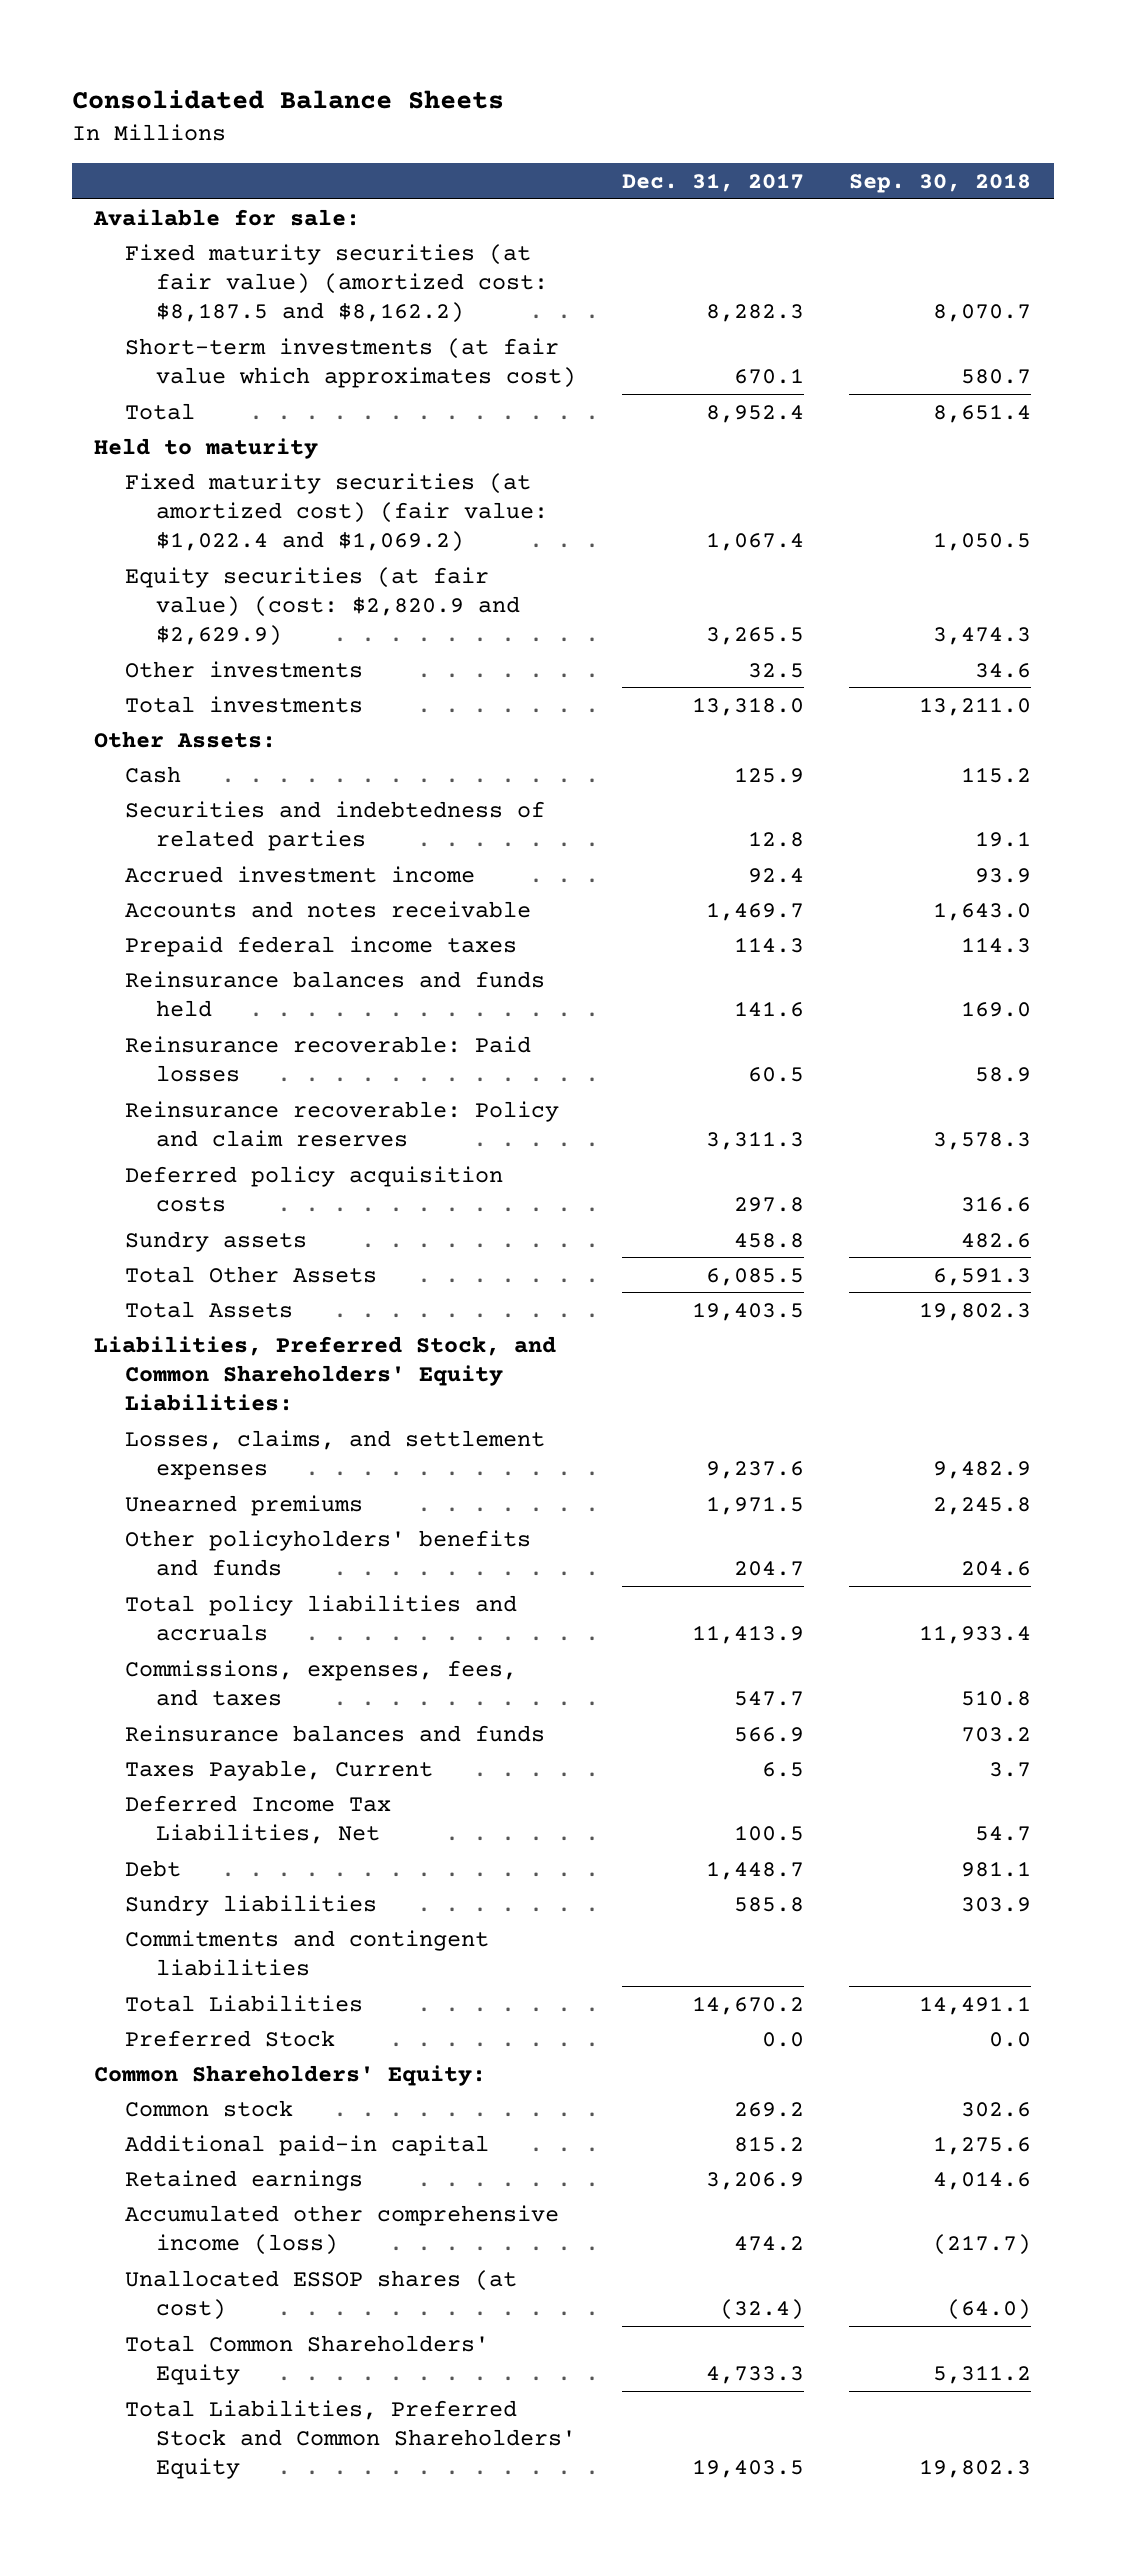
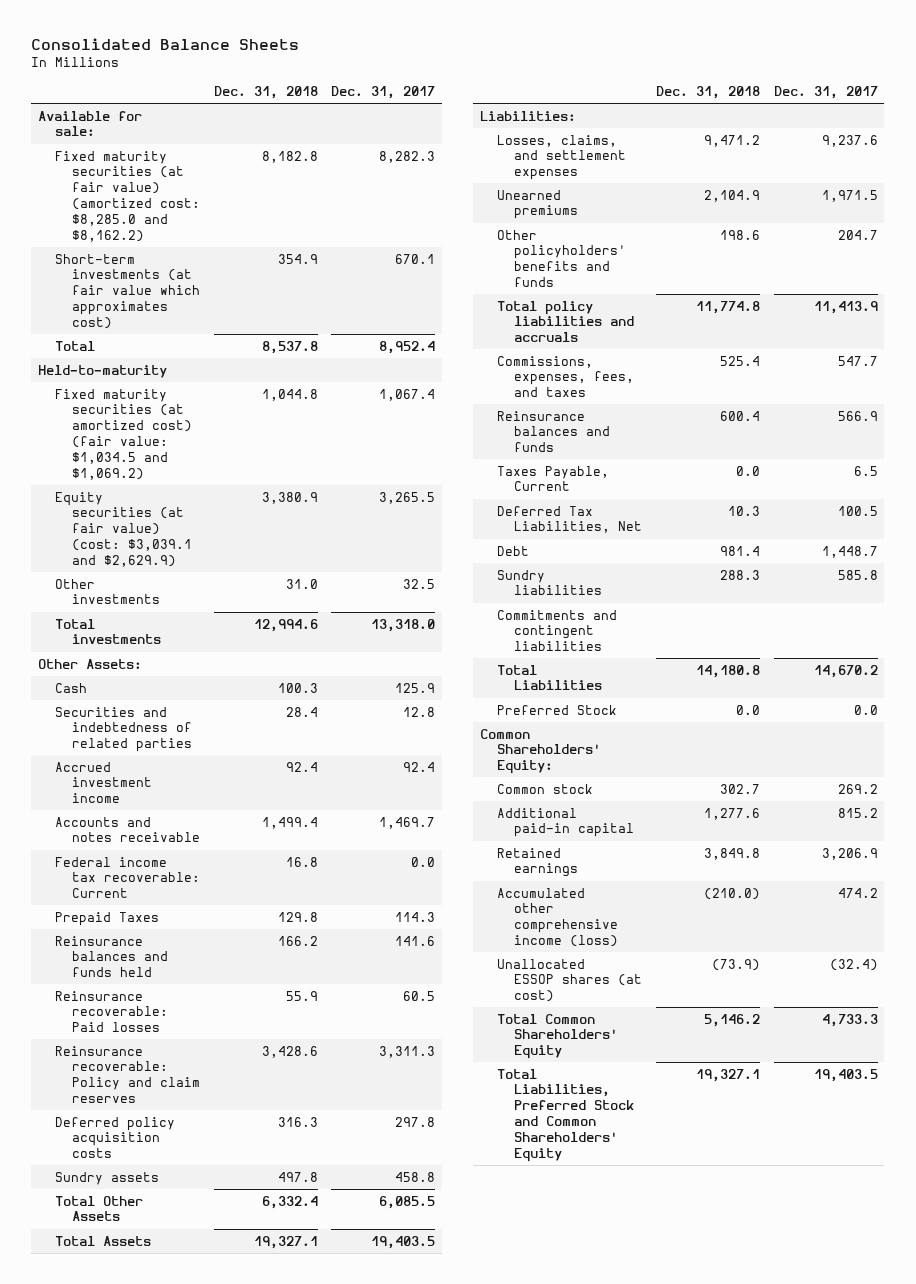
- | Dec. 31, 2017 | Sep. 30, 2018
+ | Dec. 31, 2018 | Dec. 31, 2017
- Fixed maturity securities (at fair value) (amortized cost: $8,187.5 and $8,162.2) | 8,282.3 | 8,070.7
+ Fixed maturity securities (at fair value) (amortized cost: $8,285.0 and $8,162.2) | 8,182.8 | 8,282.3
- Held to maturity
- Fixed maturity securities (at amortized cost) (fair value: $1,022.4 and $1,069.2) | 1,067.4 | 1,050.5
- Equity securities (at fair value) (cost: $2,820.9 and $2,629.9) | 3,265.5 | 3,474.3
+ Held-to-maturity
+ Fixed maturity securities (at amortized cost) (fair value: $1,034.5 and $1,069.2) | 1,044.8 | 1,067.4
+ Equity securities (at fair value) (cost: $3,039.1 and $2,629.9) | 3,380.9 | 3,265.5
- Prepaid federal income taxes | 114.3 | 114.3
+ Federal income tax recoverable: Current | 16.8 | 0.0
+ Prepaid Taxes | 129.8 | 114.3
- Liabilities, Preferred Stock, and Common Shareholders' Equity Liabilities:
+ Liabilities:
- Deferred Income Tax Liabilities, Net | 100.5 | 54.7
+ Deferred Tax Liabilities, Net | 10.3 | 100.5

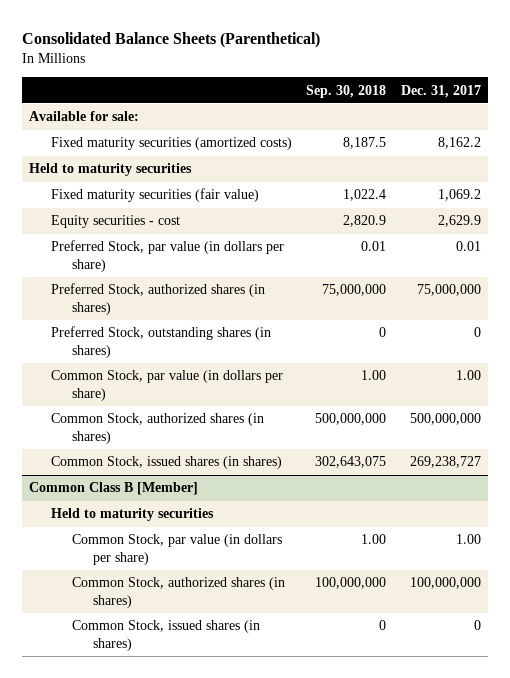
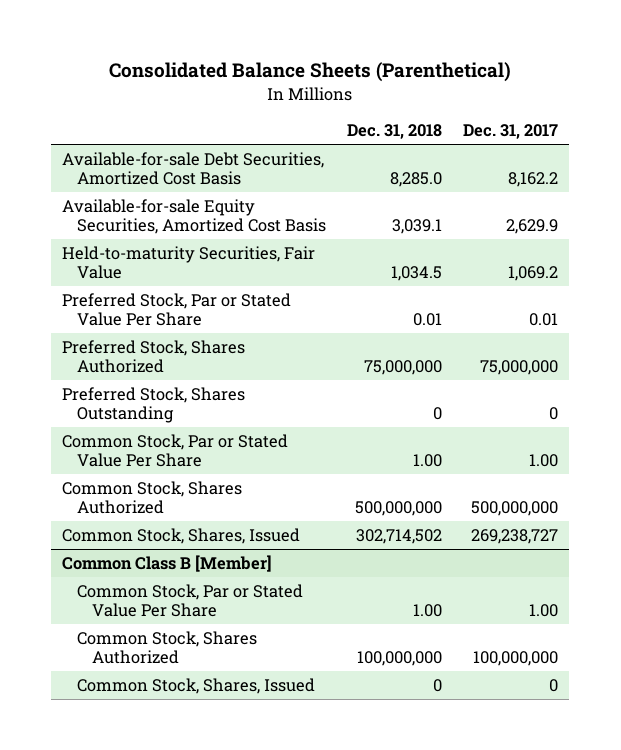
- | Sep. 30, 2018 | Dec. 31, 2017
+ | Dec. 31, 2018 | Dec. 31, 2017
- Available for sale:
- Fixed maturity securities (amortized costs) | 8,187.5 | 8,162.2
- Held to maturity securities
- Fixed maturity securities (fair value) | 1,022.4 | 1,069.2
- Equity securities - cost | 2,820.9 | 2,629.9
- Preferred Stock, par value (in dollars per share) | 0.01 | 0.01
- Preferred Stock, authorized shares (in shares) | 75,000,000 | 75,000,000
- Preferred Stock, outstanding shares (in shares) | 0 | 0
- Common Stock, par value (in dollars per share) | 1.00 | 1.00
- Common Stock, authorized shares (in shares) | 500,000,000 | 500,000,000
- Common Stock, issued shares (in shares) | 302,643,075 | 269,238,727
+ Available-for-sale Debt Securities, Amortized Cost Basis | 8,285.0 | 8,162.2
+ Available-for-sale Equity Securities, Amortized Cost Basis | 3,039.1 | 2,629.9
+ Held-to-maturity Securities, Fair Value | 1,034.5 | 1,069.2
+ Preferred Stock, Par or Stated Value Per Share | 0.01 | 0.01
+ Preferred Stock, Shares Authorized | 75,000,000 | 75,000,000
+ Preferred Stock, Shares Outstanding | 0 | 0
+ Common Stock, Par or Stated Value Per Share | 1.00 | 1.00
+ Common Stock, Shares Authorized | 500,000,000 | 500,000,000
+ Common Stock, Shares, Issued | 302,714,502 | 269,238,727
@ Common Class B [Member]
- Held to maturity securities
- Common Stock, par value (in dollars per share) | 1.00 | 1.00
- Common Stock, authorized shares (in shares) | 100,000,000 | 100,000,000
- Common Stock, issued shares (in shares) | 0 | 0
+ Common Stock, Par or Stated Value Per Share | 1.00 | 1.00
+ Common Stock, Shares Authorized | 100,000,000 | 100,000,000
+ Common Stock, Shares, Issued | 0 | 0

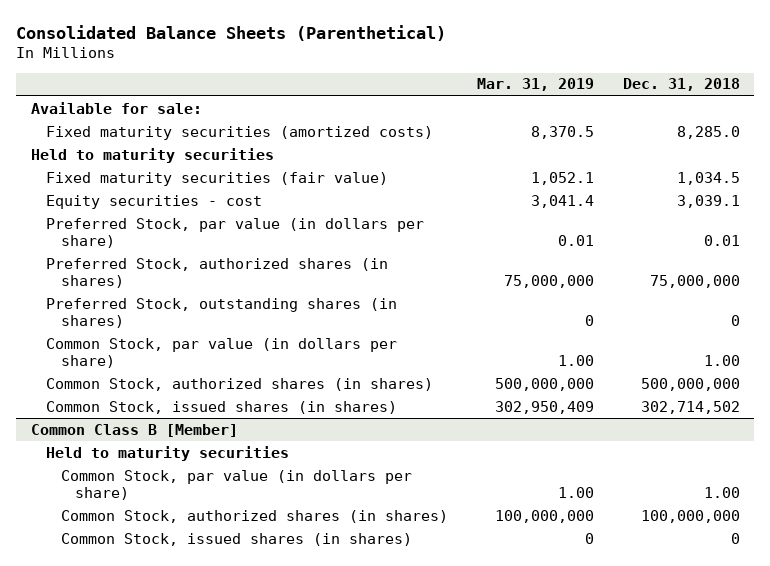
- | Dec. 31, 2018 | Dec. 31, 2017
+ | Mar. 31, 2019 | Dec. 31, 2018
- Available-for-sale Debt Securities, Amortized Cost Basis | 8,285.0 | 8,162.2
- Available-for-sale Equity Securities, Amortized Cost Basis | 3,039.1 | 2,629.9
- Held-to-maturity Securities, Fair Value | 1,034.5 | 1,069.2
- Preferred Stock, Par or Stated Value Per Share | 0.01 | 0.01
- Preferred Stock, Shares Authorized | 75,000,000 | 75,000,000
- Preferred Stock, Shares Outstanding | 0 | 0
- Common Stock, Par or Stated Value Per Share | 1.00 | 1.00
- Common Stock, Shares Authorized | 500,000,000 | 500,000,000
- Common Stock, Shares, Issued | 302,714,502 | 269,238,727
+ Available for sale:
+ Fixed maturity securities (amortized costs) | 8,370.5 | 8,285.0
+ Held to maturity securities
+ Fixed maturity securities (fair value) | 1,052.1 | 1,034.5
+ Equity securities - cost | 3,041.4 | 3,039.1
+ Preferred Stock, par value (in dollars per share) | 0.01 | 0.01
+ Preferred Stock, authorized shares (in shares) | 75,000,000 | 75,000,000
+ Preferred Stock, outstanding shares (in shares) | 0 | 0
+ Common Stock, par value (in dollars per share) | 1.00 | 1.00
+ Common Stock, authorized shares (in shares) | 500,000,000 | 500,000,000
+ Common Stock, issued shares (in shares) | 302,950,409 | 302,714,502
@ Common Class B [Member]
- Common Stock, Par or Stated Value Per Share | 1.00 | 1.00
- Common Stock, Shares Authorized | 100,000,000 | 100,000,000
- Common Stock, Shares, Issued | 0 | 0
+ Held to maturity securities
+ Common Stock, par value (in dollars per share) | 1.00 | 1.00
+ Common Stock, authorized shares (in shares) | 100,000,000 | 100,000,000
+ Common Stock, issued shares (in shares) | 0 | 0

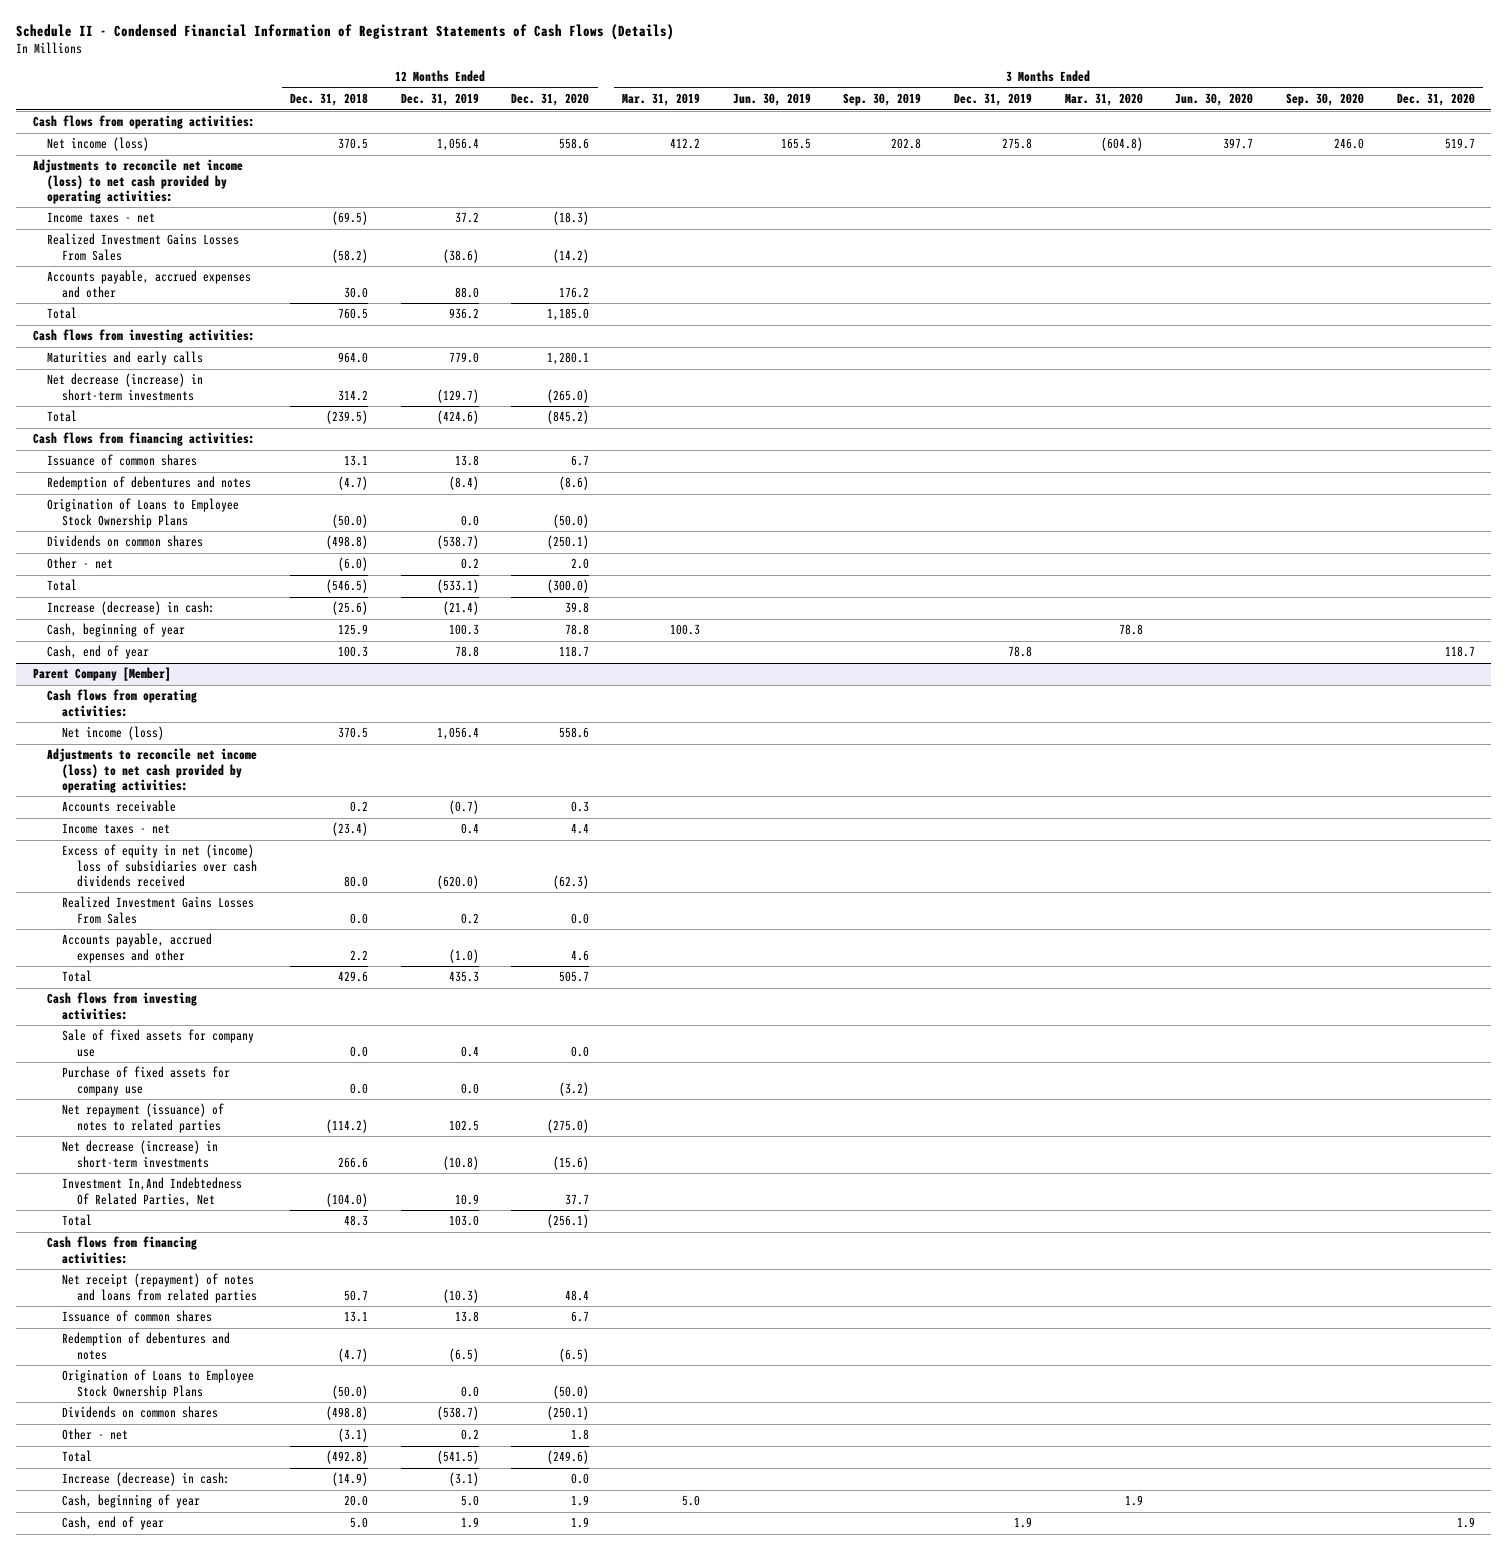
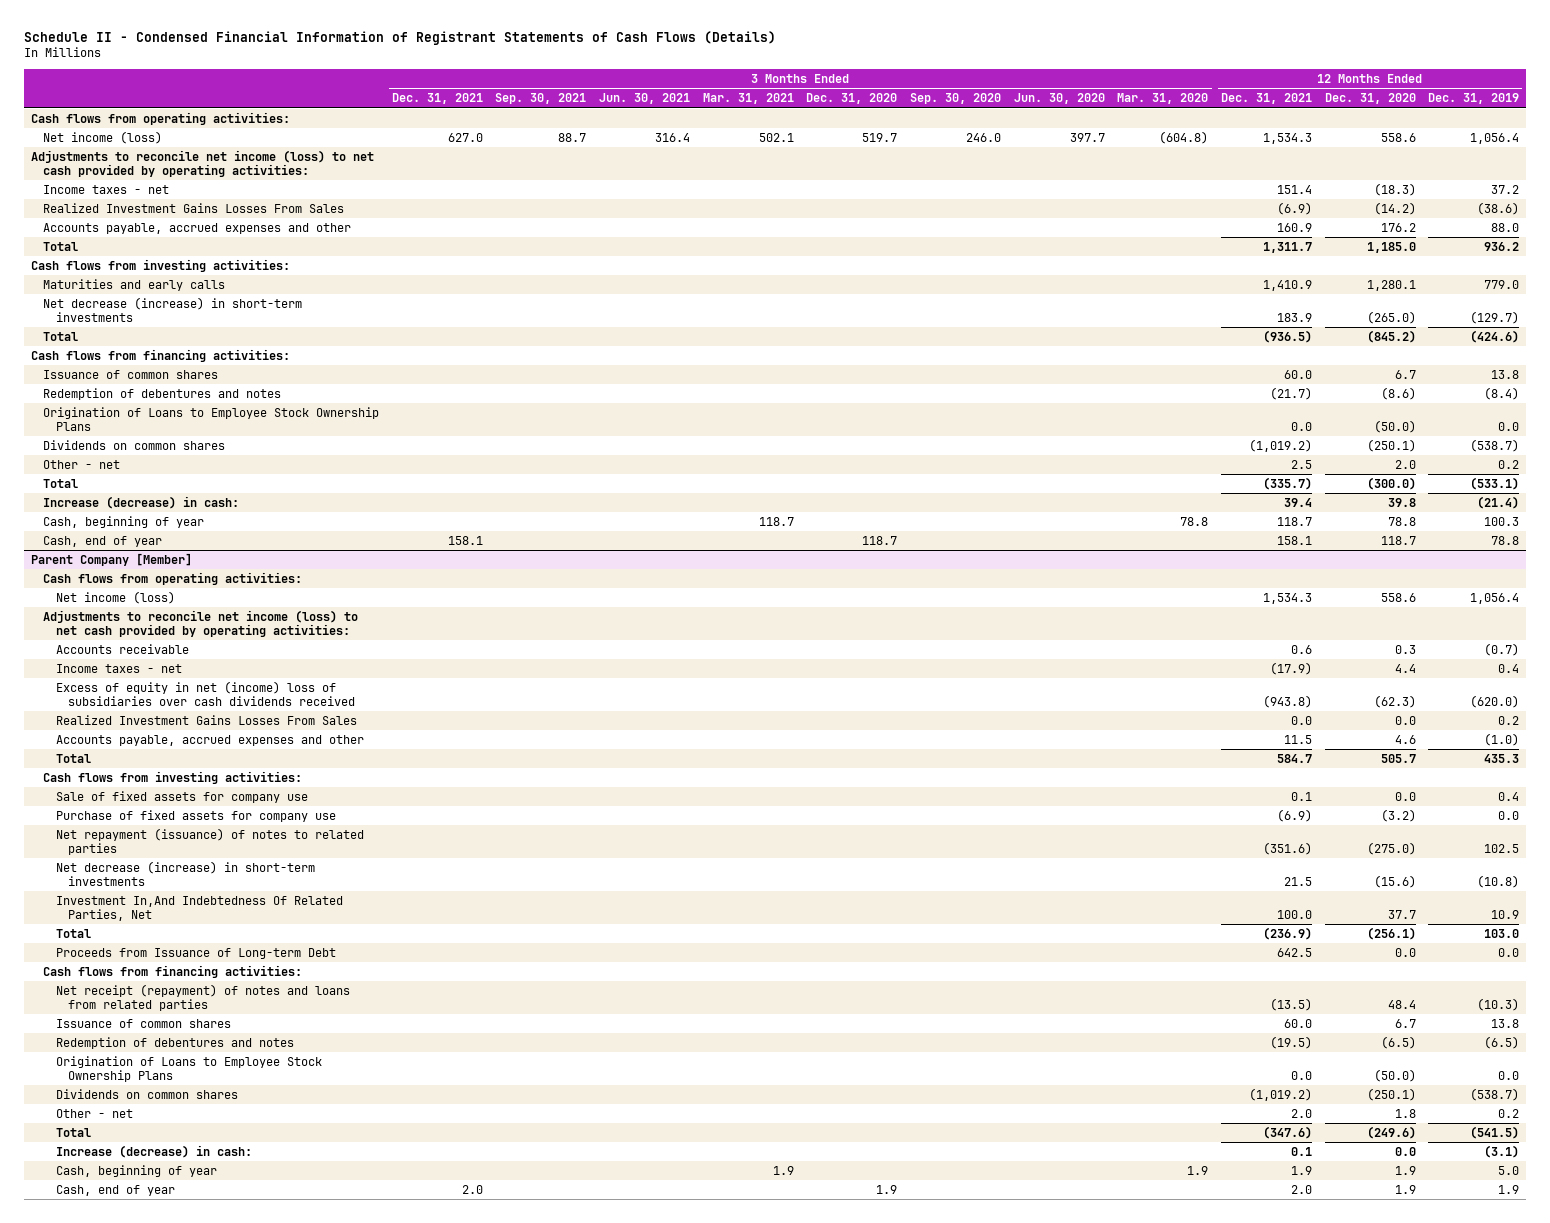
- | 12 Months Ended Dec. 31, 2018 | 12 Months Ended Dec. 31, 2019 | 12 Months Ended Dec. 31, 2020 | 3 Months Ended Mar. 31, 2019 | 3 Months Ended Jun. 30, 2019 | 3 Months Ended Sep. 30, 2019 | 3 Months Ended Dec. 31, 2019 | 3 Months Ended Mar. 31, 2020 | 3 Months Ended Jun. 30, 2020 | 3 Months Ended Sep. 30, 2020 | 3 Months Ended Dec. 31, 2020
+ | 3 Months Ended Dec. 31, 2021 | 3 Months Ended Sep. 30, 2021 | 3 Months Ended Jun. 30, 2021 | 3 Months Ended Mar. 31, 2021 | 3 Months Ended Dec. 31, 2020 | 3 Months Ended Sep. 30, 2020 | 3 Months Ended Jun. 30, 2020 | 3 Months Ended Mar. 31, 2020 | 12 Months Ended Dec. 31, 2021 | 12 Months Ended Dec. 31, 2020 | 12 Months Ended Dec. 31, 2019
@ Parent Company [Member]
+ Proceeds from Issuance of Long-term Debt | | | | | | | | | 642.5 | 0.0 | 0.0

